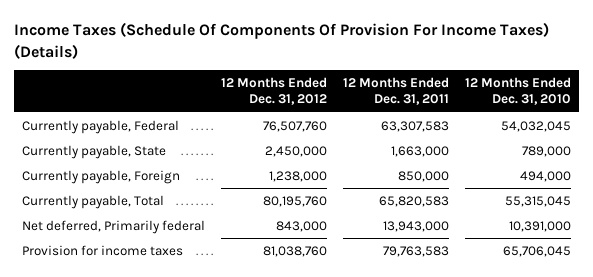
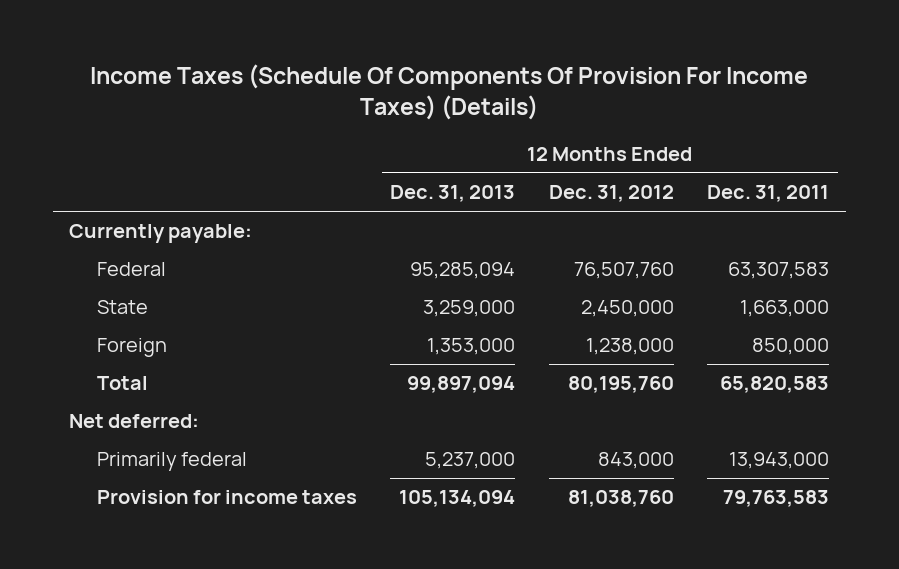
- | 12 Months Ended Dec. 31, 2012 | 12 Months Ended Dec. 31, 2011 | 12 Months Ended Dec. 31, 2010
+ | 12 Months Ended Dec. 31, 2013 | 12 Months Ended Dec. 31, 2012 | 12 Months Ended Dec. 31, 2011
- Currently payable, Federal | 76,507,760 | 63,307,583 | 54,032,045
- Currently payable, State | 2,450,000 | 1,663,000 | 789,000
- Currently payable, Foreign | 1,238,000 | 850,000 | 494,000
- Currently payable, Total | 80,195,760 | 65,820,583 | 55,315,045
- Net deferred, Primarily federal | 843,000 | 13,943,000 | 10,391,000
+ Currently payable:
+ Federal | 95,285,094 | 76,507,760 | 63,307,583
+ State | 3,259,000 | 2,450,000 | 1,663,000
+ Foreign | 1,353,000 | 1,238,000 | 850,000
+ Total | 99,897,094 | 80,195,760 | 65,820,583
+ Net deferred:
+ Primarily federal | 5,237,000 | 843,000 | 13,943,000

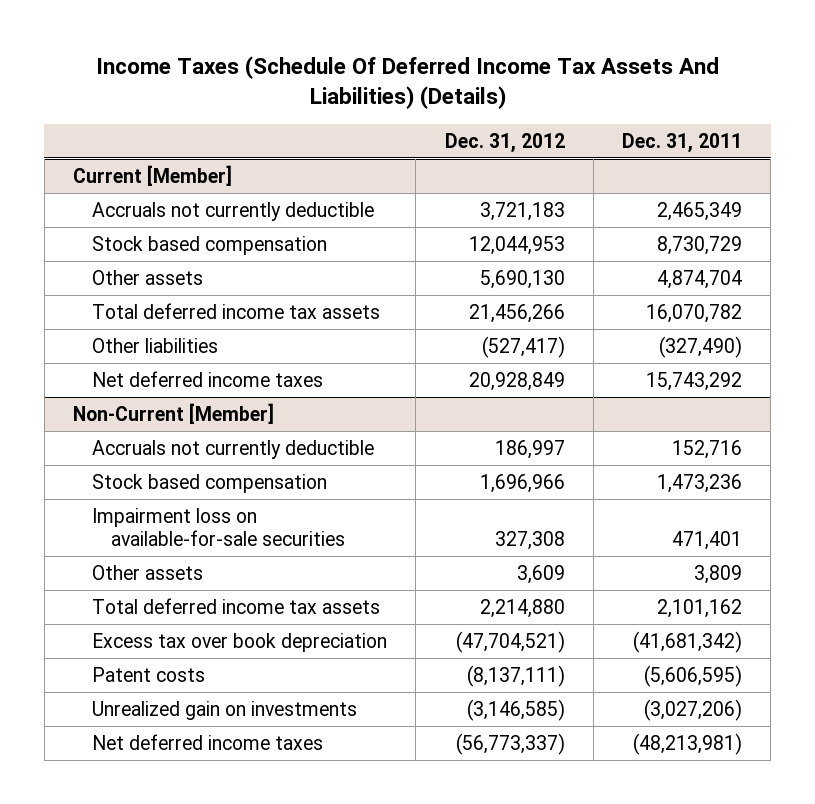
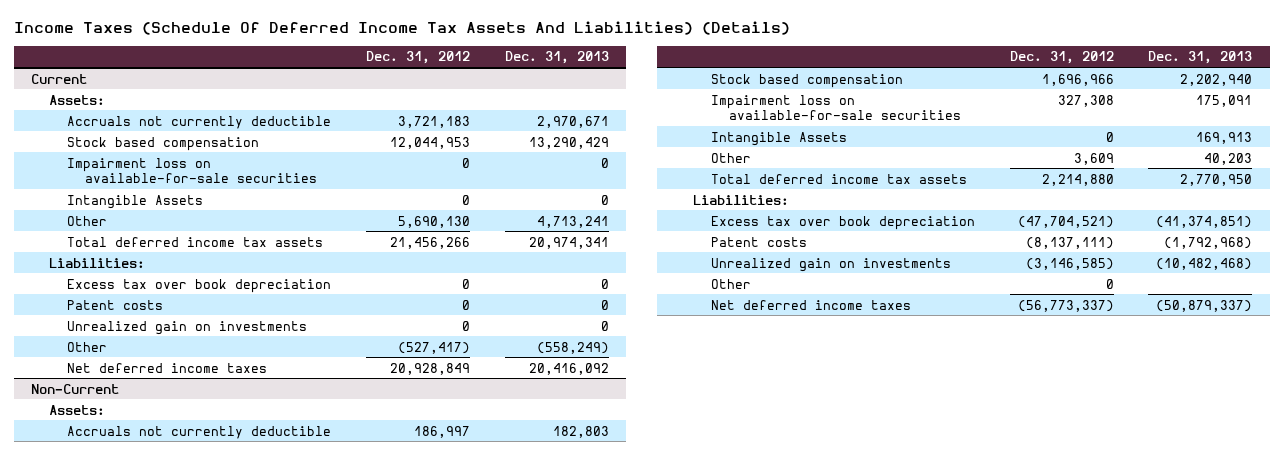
- | Dec. 31, 2012 | Dec. 31, 2011
+ | Dec. 31, 2012 | Dec. 31, 2013
- Current [Member]
+ Current
+ Assets:
- Other assets | 5,690,130 | 4,874,704
+ Impairment loss on available-for-sale securities | 0 | 0
+ Intangible Assets | 0 | 0
+ Other | 5,690,130 | 4,713,241
- Other liabilities | (527,417) | (327,490)
+ Liabilities:
+ Excess tax over book depreciation | 0 | 0
+ Patent costs | 0 | 0
+ Unrealized gain on investments | 0 | 0
+ Other | (527,417) | (558,249)
- Non-Current [Member]
+ Non-Current
+ Assets:
- Other assets | 3,609 | 3,809
+ Intangible Assets | 0 | 169,913
+ Other | 3,609 | 40,203
+ Liabilities:
+ Other | 0 |

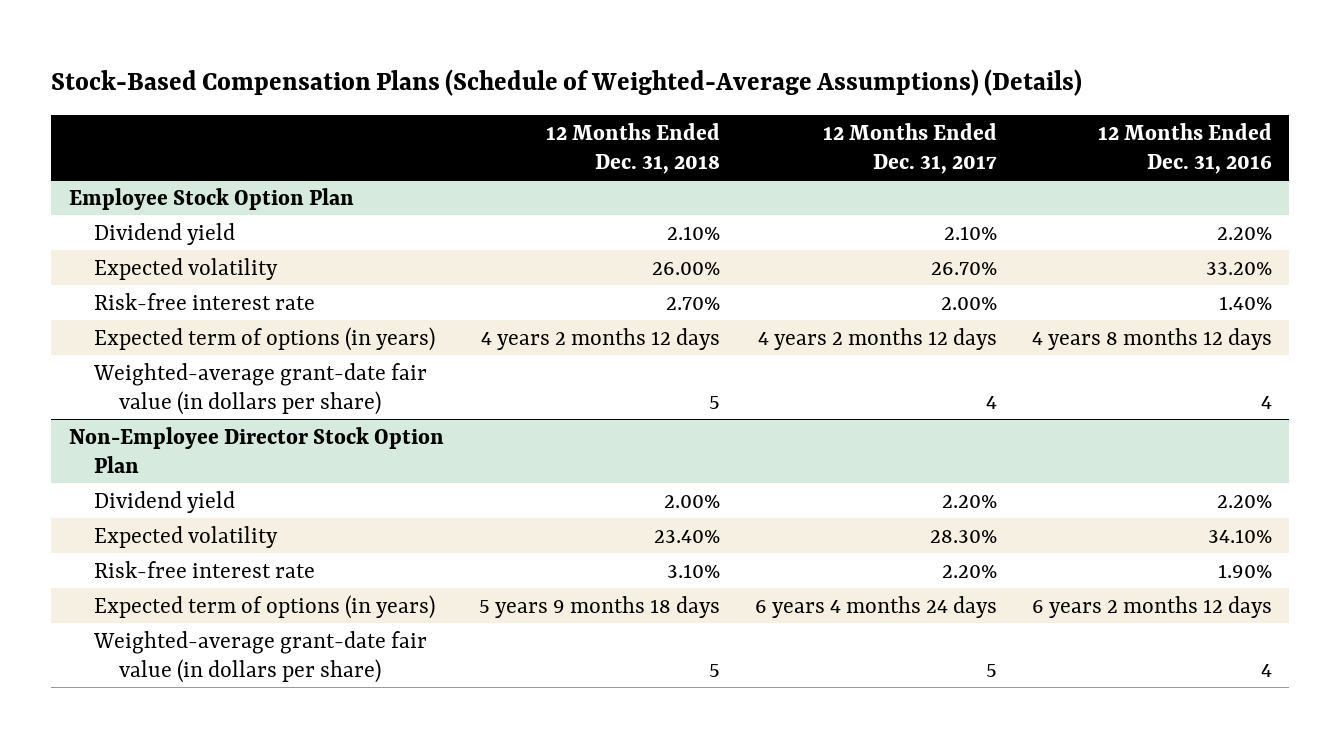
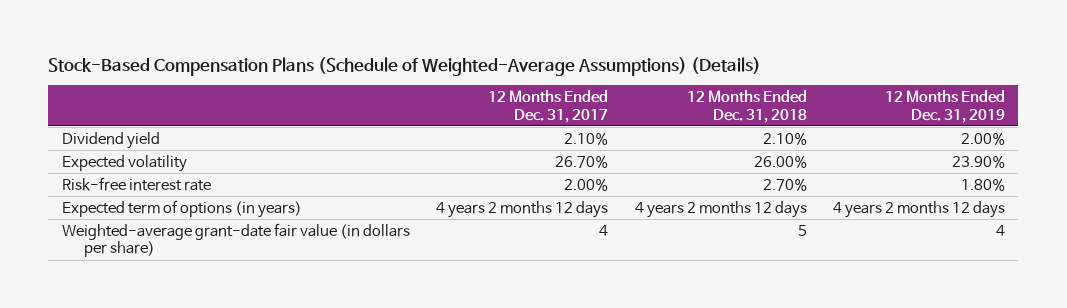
- | 12 Months Ended Dec. 31, 2018 | 12 Months Ended Dec. 31, 2017 | 12 Months Ended Dec. 31, 2016
+ | 12 Months Ended Dec. 31, 2017 | 12 Months Ended Dec. 31, 2018 | 12 Months Ended Dec. 31, 2019
- Employee Stock Option Plan
- Non-Employee Director Stock Option Plan
- Dividend yield | 2.00% | 2.20% | 2.20%
- Expected volatility | 23.40% | 28.30% | 34.10%
- Risk-free interest rate | 3.10% | 2.20% | 1.90%
- Expected term of options (in years) | 5 years 9 months 18 days | 6 years 4 months 24 days | 6 years 2 months 12 days
- Weighted-average grant-date fair value (in dollars per share) | 5 | 5 | 4

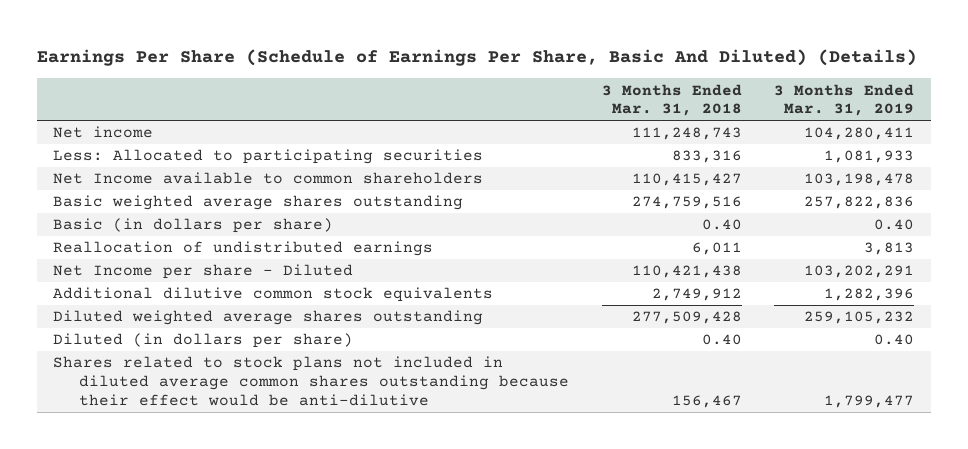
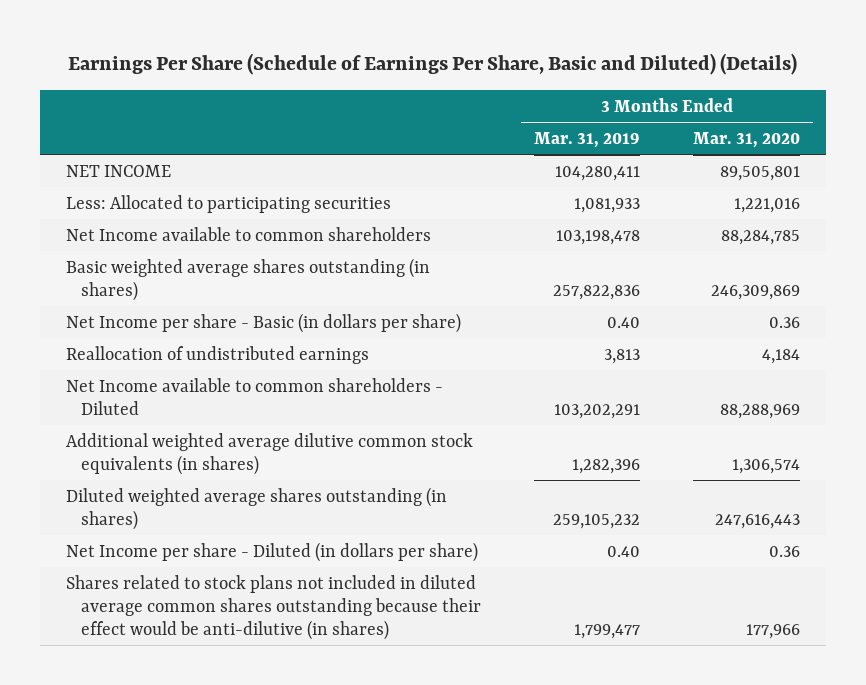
- Earnings Per Share (Schedule of Earnings Per Share, Basic And Diluted) (Details)
+ Earnings Per Share (Schedule of Earnings Per Share, Basic and Diluted) (Details)
- | 3 Months Ended Mar. 31, 2018 | 3 Months Ended Mar. 31, 2019
+ | 3 Months Ended Mar. 31, 2019 | 3 Months Ended Mar. 31, 2020
- Net income | 111,248,743 | 104,280,411
+ NET INCOME | 104,280,411 | 89,505,801
- Basic weighted average shares outstanding | 274,759,516 | 257,822,836
- Basic (in dollars per share) | 0.40 | 0.40
+ Basic weighted average shares outstanding (in shares) | 257,822,836 | 246,309,869
+ Net Income per share - Basic (in dollars per share) | 0.40 | 0.36
- Net Income per share - Diluted | 110,421,438 | 103,202,291
- Additional dilutive common stock equivalents | 2,749,912 | 1,282,396
- Diluted weighted average shares outstanding | 277,509,428 | 259,105,232
- Diluted (in dollars per share) | 0.40 | 0.40
- Shares related to stock plans not included in diluted average common shares outstanding because their effect would be anti-dilutive | 156,467 | 1,799,477
+ Net Income available to common shareholders - Diluted | 103,202,291 | 88,288,969
+ Additional weighted average dilutive common stock equivalents (in shares) | 1,282,396 | 1,306,574
+ Diluted weighted average shares outstanding (in shares) | 259,105,232 | 247,616,443
+ Net Income per share - Diluted (in dollars per share) | 0.40 | 0.36
+ Shares related to stock plans not included in diluted average common shares outstanding because their effect would be anti-dilutive (in shares) | 1,799,477 | 177,966

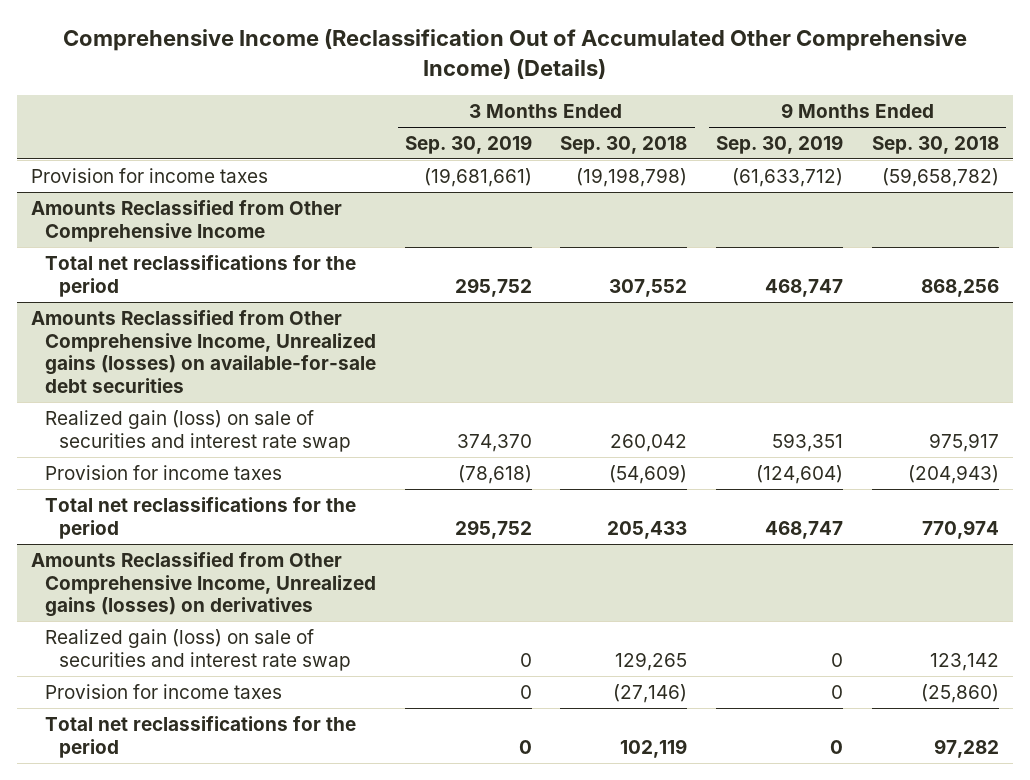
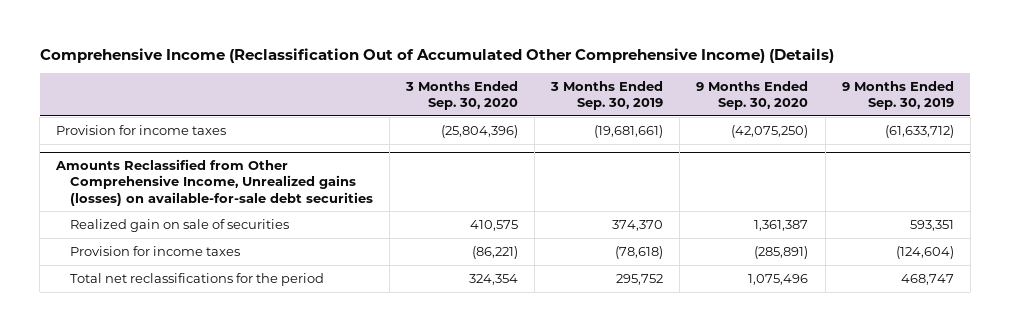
- | 3 Months Ended Sep. 30, 2019 | 3 Months Ended Sep. 30, 2018 | 9 Months Ended Sep. 30, 2019 | 9 Months Ended Sep. 30, 2018
+ | 3 Months Ended Sep. 30, 2020 | 3 Months Ended Sep. 30, 2019 | 9 Months Ended Sep. 30, 2020 | 9 Months Ended Sep. 30, 2019
- Amounts Reclassified from Other Comprehensive Income
- Total net reclassifications for the period | 295,752 | 307,552 | 468,747 | 868,256
@ Amounts Reclassified from Other Comprehensive Income, Unrealized gains (losses) on available-for-sale debt securities
- Realized gain (loss) on sale of securities and interest rate swap | 374,370 | 260,042 | 593,351 | 975,917
+ Realized gain on sale of securities | 410,575 | 374,370 | 1,361,387 | 593,351
- Amounts Reclassified from Other Comprehensive Income, Unrealized gains (losses) on derivatives
- Realized gain (loss) on sale of securities and interest rate swap | 0 | 129,265 | 0 | 123,142
- Provision for income taxes | 0 | (27,146) | 0 | (25,860)
- Total net reclassifications for the period | 0 | 102,119 | 0 | 97,282

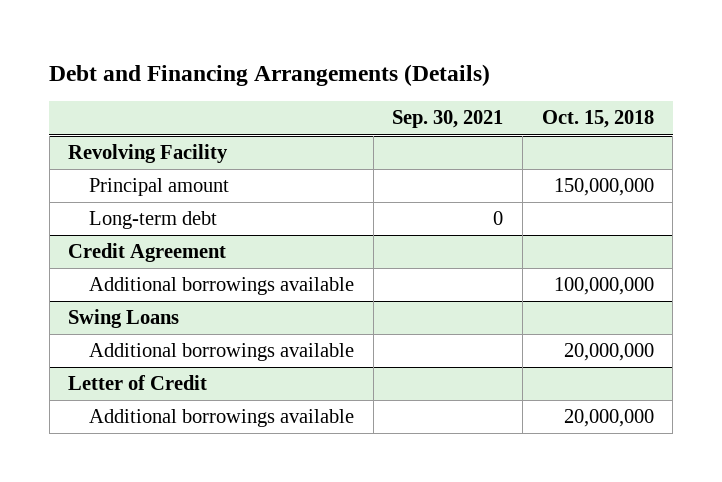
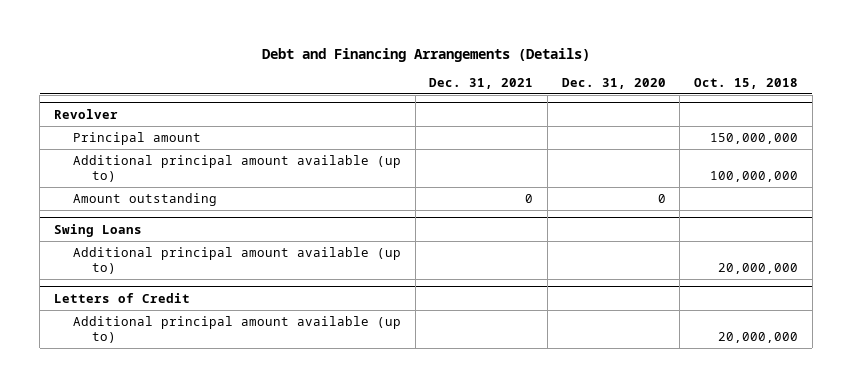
- | Sep. 30, 2021 | Oct. 15, 2018
+ | Dec. 31, 2021 | Dec. 31, 2020 | Oct. 15, 2018
- Revolving Facility
+ Revolver
- Long-term debt | 0 |
- Credit Agreement
- Additional borrowings available | | 100,000,000
+ Additional principal amount available (up to) | | | 100,000,000
+ Amount outstanding | 0 | 0 |
@ Swing Loans
- Additional borrowings available | | 20,000,000
- Letter of Credit
- Additional borrowings available | | 20,000,000
@ Swing Loans
+ Additional principal amount available (up to) | | | 20,000,000
+ Letters of Credit
+ Additional principal amount available (up to) | | | 20,000,000

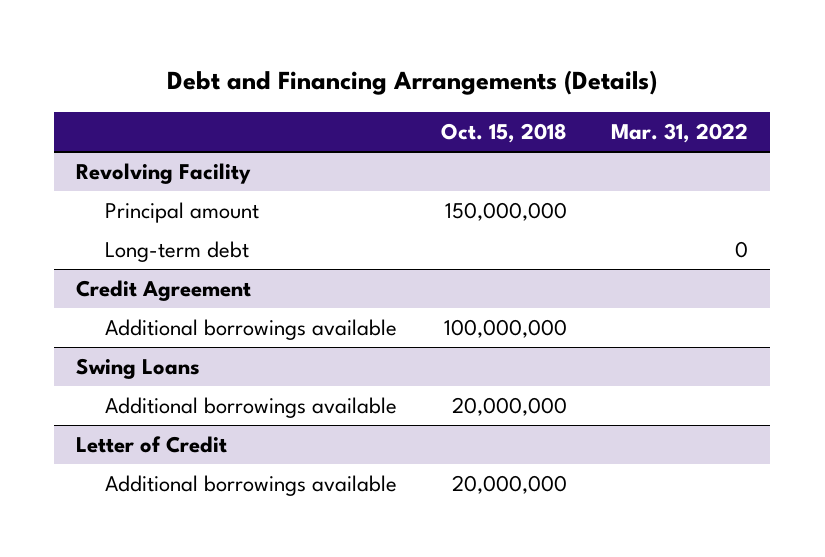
- | Dec. 31, 2021 | Dec. 31, 2020 | Oct. 15, 2018
+ | Oct. 15, 2018 | Mar. 31, 2022
- Revolver
+ Revolving Facility
- Additional principal amount available (up to) | | | 100,000,000
- Amount outstanding | 0 | 0 |
+ Long-term debt | | 0
+ Credit Agreement
+ Additional borrowings available | 100,000,000 |
@ Swing Loans
- Additional principal amount available (up to) | | | 20,000,000
- Letters of Credit
- Additional principal amount available (up to) | | | 20,000,000
@ Swing Loans
+ Additional borrowings available | 20,000,000 |
+ Letter of Credit
+ Additional borrowings available | 20,000,000 |

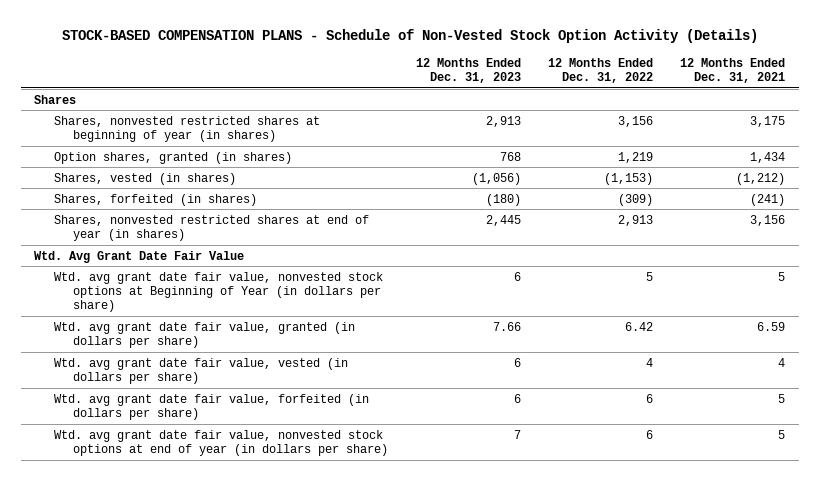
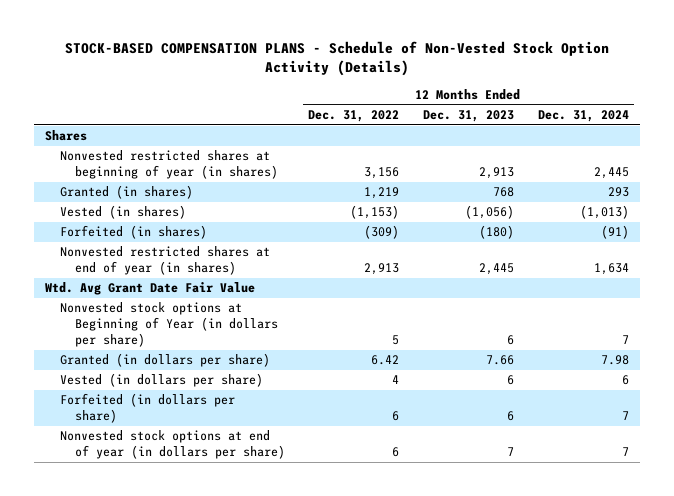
- | 12 Months Ended Dec. 31, 2023 | 12 Months Ended Dec. 31, 2022 | 12 Months Ended Dec. 31, 2021
+ | 12 Months Ended Dec. 31, 2022 | 12 Months Ended Dec. 31, 2023 | 12 Months Ended Dec. 31, 2024
- Shares, nonvested restricted shares at beginning of year (in shares) | 2,913 | 3,156 | 3,175
- Option shares, granted (in shares) | 768 | 1,219 | 1,434
- Shares, vested (in shares) | (1,056) | (1,153) | (1,212)
- Shares, forfeited (in shares) | (180) | (309) | (241)
- Shares, nonvested restricted shares at end of year (in shares) | 2,445 | 2,913 | 3,156
+ Nonvested restricted shares at beginning of year (in shares) | 3,156 | 2,913 | 2,445
+ Granted (in shares) | 1,219 | 768 | 293
+ Vested (in shares) | (1,153) | (1,056) | (1,013)
+ Forfeited (in shares) | (309) | (180) | (91)
+ Nonvested restricted shares at end of year (in shares) | 2,913 | 2,445 | 1,634
- Wtd. avg grant date fair value, nonvested stock options at Beginning of Year (in dollars per share) | 6 | 5 | 5
- Wtd. avg grant date fair value, granted (in dollars per share) | 7.66 | 6.42 | 6.59
- Wtd. avg grant date fair value, vested (in dollars per share) | 6 | 4 | 4
- Wtd. avg grant date fair value, forfeited (in dollars per share) | 6 | 6 | 5
- Wtd. avg grant date fair value, nonvested stock options at end of year (in dollars per share) | 7 | 6 | 5
+ Nonvested stock options at Beginning of Year (in dollars per share) | 5 | 6 | 7
+ Granted (in dollars per share) | 6.42 | 7.66 | 7.98
+ Vested (in dollars per share) | 4 | 6 | 6
+ Forfeited (in dollars per share) | 6 | 6 | 7
+ Nonvested stock options at end of year (in dollars per share) | 6 | 7 | 7

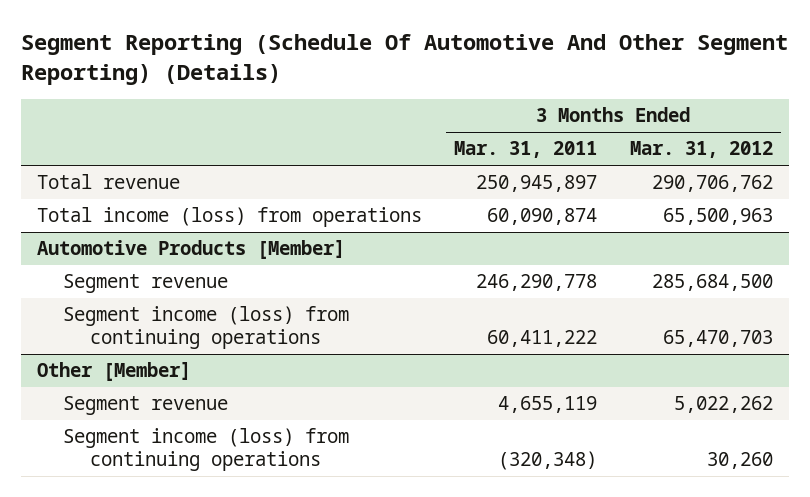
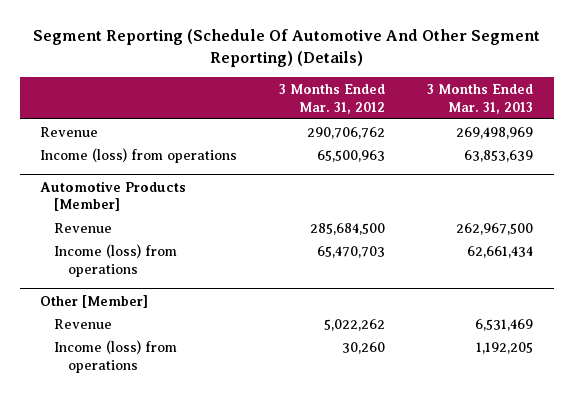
- | 3 Months Ended Mar. 31, 2011 | 3 Months Ended Mar. 31, 2012
+ | 3 Months Ended Mar. 31, 2012 | 3 Months Ended Mar. 31, 2013
- Total revenue | 250,945,897 | 290,706,762
- Total income (loss) from operations | 60,090,874 | 65,500,963
+ Revenue | 290,706,762 | 269,498,969
+ Income (loss) from operations | 65,500,963 | 63,853,639
@ Automotive Products [Member]
- Segment revenue | 246,290,778 | 285,684,500
- Segment income (loss) from continuing operations | 60,411,222 | 65,470,703
+ Revenue | 285,684,500 | 262,967,500
+ Income (loss) from operations | 65,470,703 | 62,661,434
@ Other [Member]
- Segment revenue | 4,655,119 | 5,022,262
- Segment income (loss) from continuing operations | (320,348) | 30,260
+ Revenue | 5,022,262 | 6,531,469
+ Income (loss) from operations | 30,260 | 1,192,205

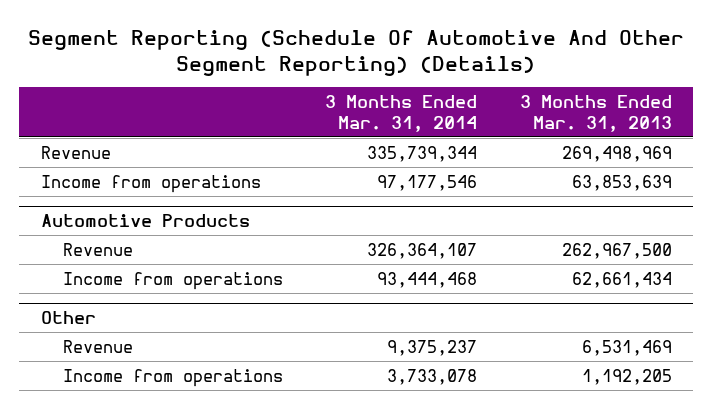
- | 3 Months Ended Mar. 31, 2012 | 3 Months Ended Mar. 31, 2013
+ | 3 Months Ended Mar. 31, 2014 | 3 Months Ended Mar. 31, 2013
- Income (loss) from operations | 65,500,963 | 63,853,639
- Automotive Products [Member]
+ Income from operations | 97,177,546 | 63,853,639
+ Automotive Products
- Income (loss) from operations | 65,470,703 | 62,661,434
- Other [Member]
+ Income from operations | 93,444,468 | 62,661,434
+ Other
- Income (loss) from operations | 30,260 | 1,192,205
+ Income from operations | 3,733,078 | 1,192,205

